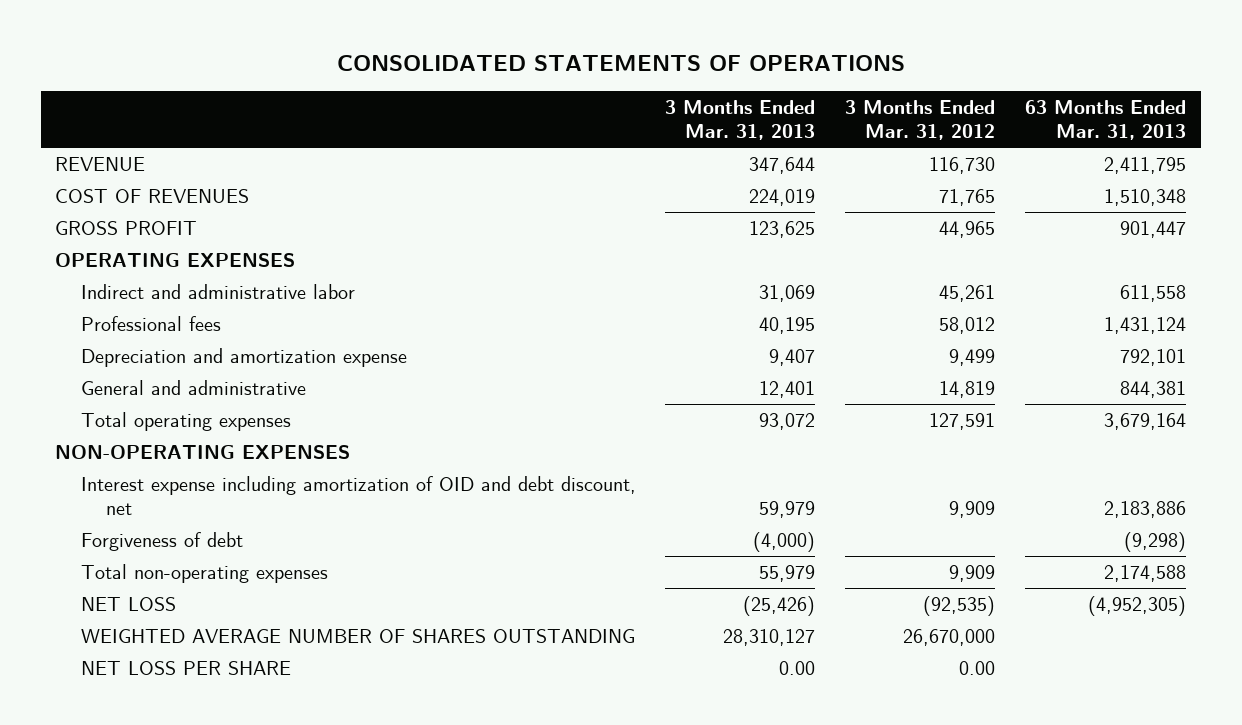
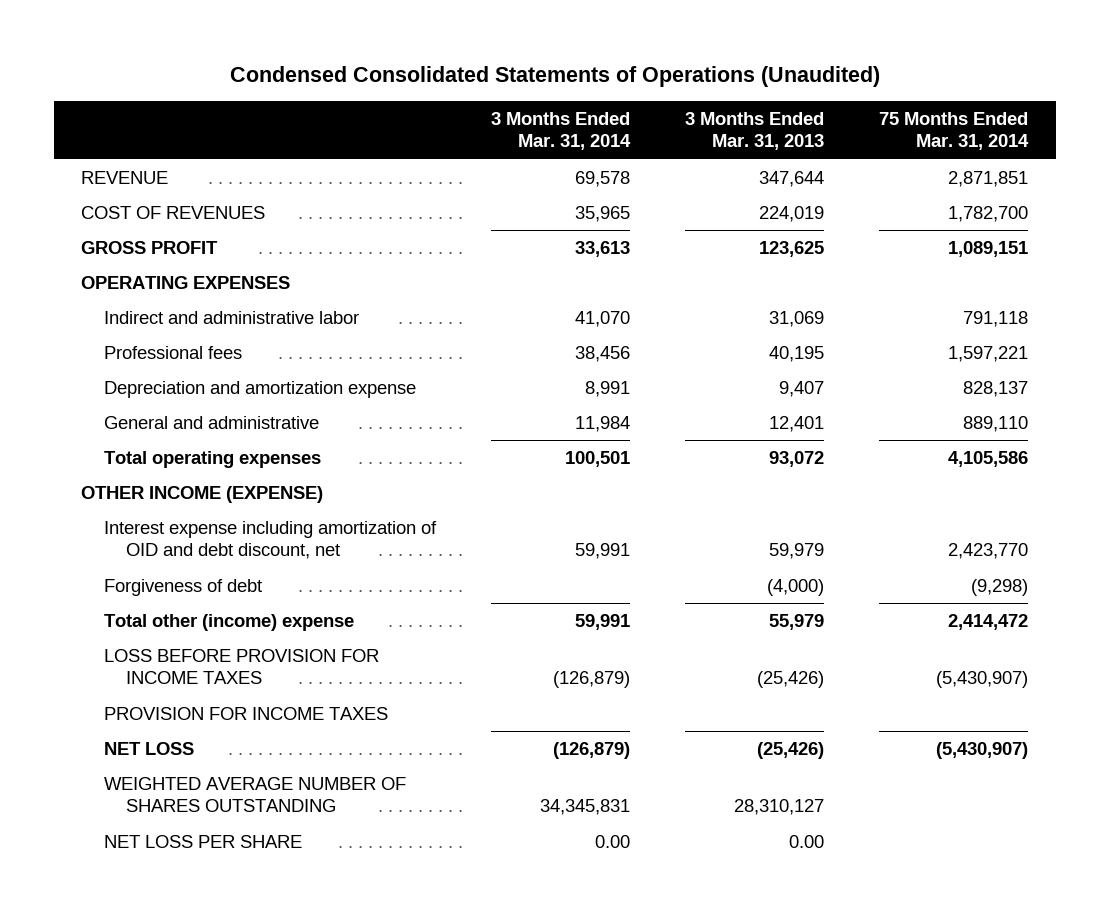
- CONSOLIDATED STATEMENTS OF OPERATIONS
+ Condensed Consolidated Statements of Operations (Unaudited)
- | 3 Months Ended Mar. 31, 2013 | 3 Months Ended Mar. 31, 2012 | 63 Months Ended Mar. 31, 2013
+ | 3 Months Ended Mar. 31, 2014 | 3 Months Ended Mar. 31, 2013 | 75 Months Ended Mar. 31, 2014
- NON-OPERATING EXPENSES
+ OTHER INCOME (EXPENSE)
- Total non-operating expenses | 55,979 | 9,909 | 2,174,588
+ Total other (income) expense | 59,991 | 55,979 | 2,414,472
+ LOSS BEFORE PROVISION FOR INCOME TAXES | (126,879) | (25,426) | (5,430,907)
+ PROVISION FOR INCOME TAXES

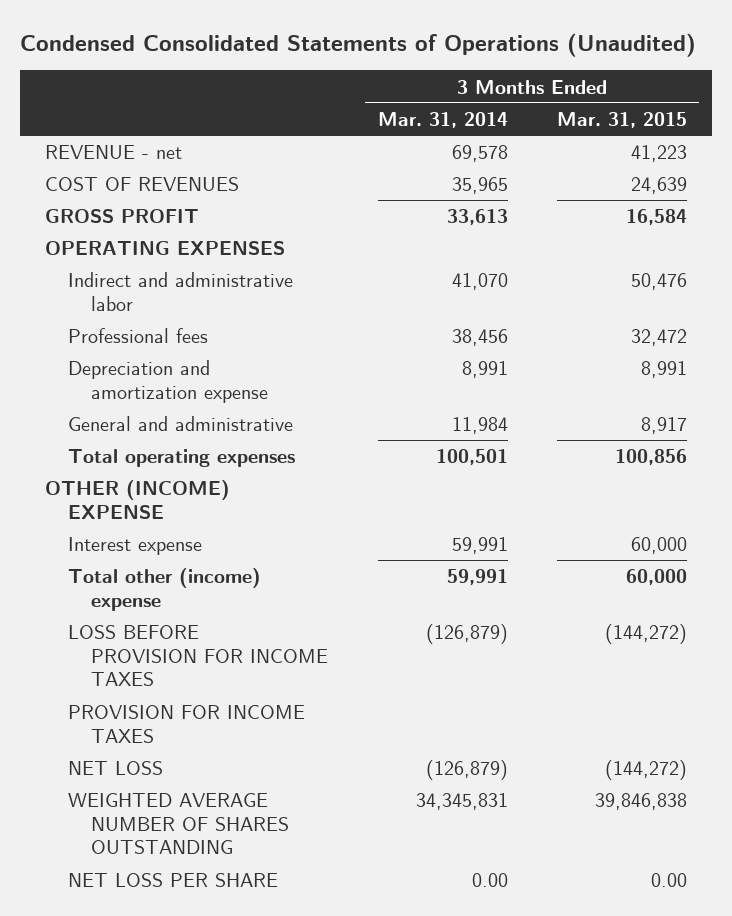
- | 3 Months Ended Mar. 31, 2014 | 3 Months Ended Mar. 31, 2013 | 75 Months Ended Mar. 31, 2014
+ | 3 Months Ended Mar. 31, 2014 | 3 Months Ended Mar. 31, 2015
- REVENUE | 69,578 | 347,644 | 2,871,851
+ REVENUE - net | 69,578 | 41,223
- OTHER INCOME (EXPENSE)
- Interest expense including amortization of OID and debt discount, net | 59,991 | 59,979 | 2,423,770
- Forgiveness of debt | | (4,000) | (9,298)
+ OTHER (INCOME) EXPENSE
+ Interest expense | 59,991 | 60,000

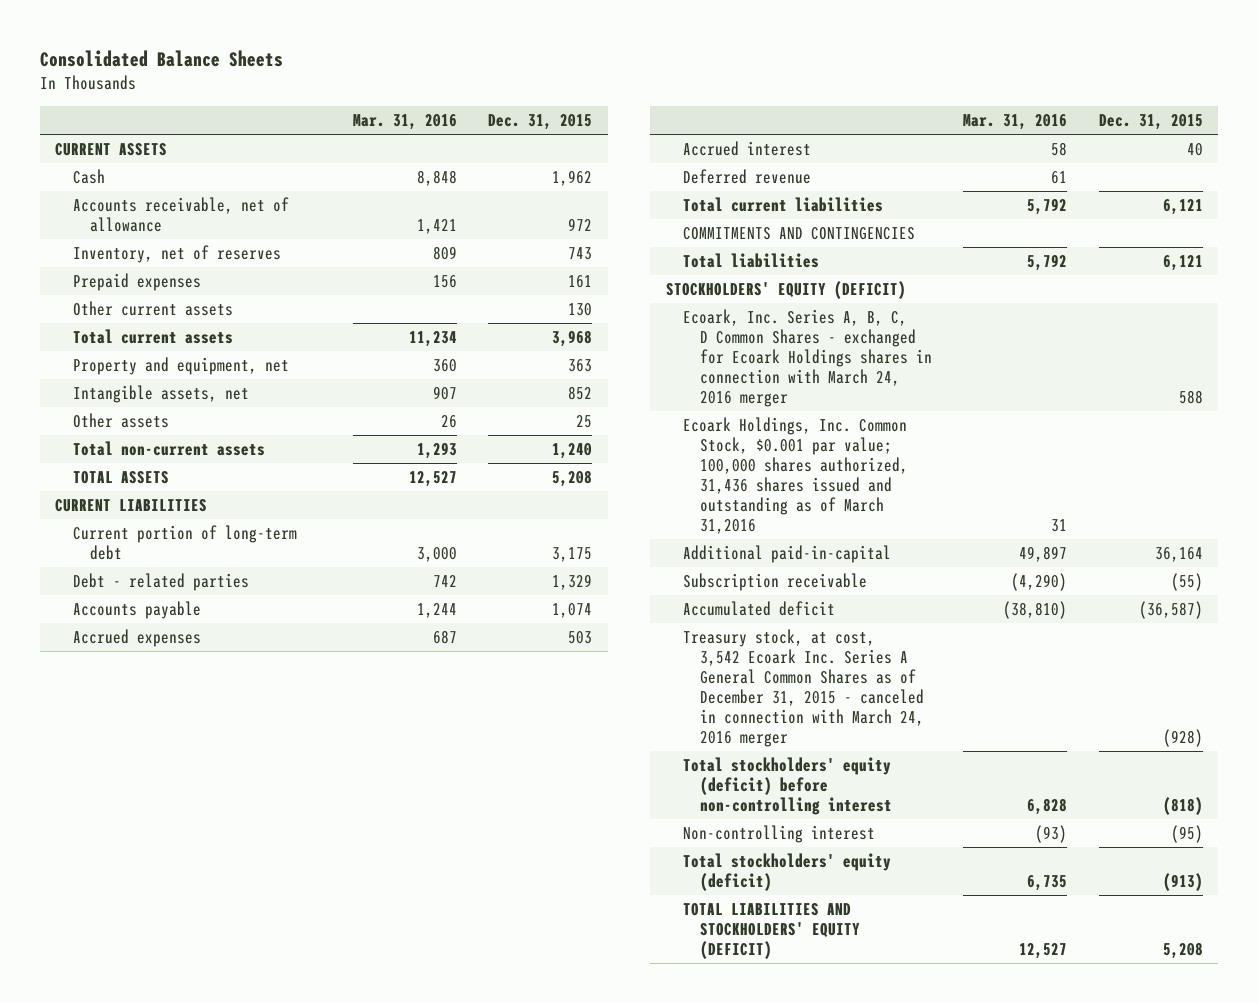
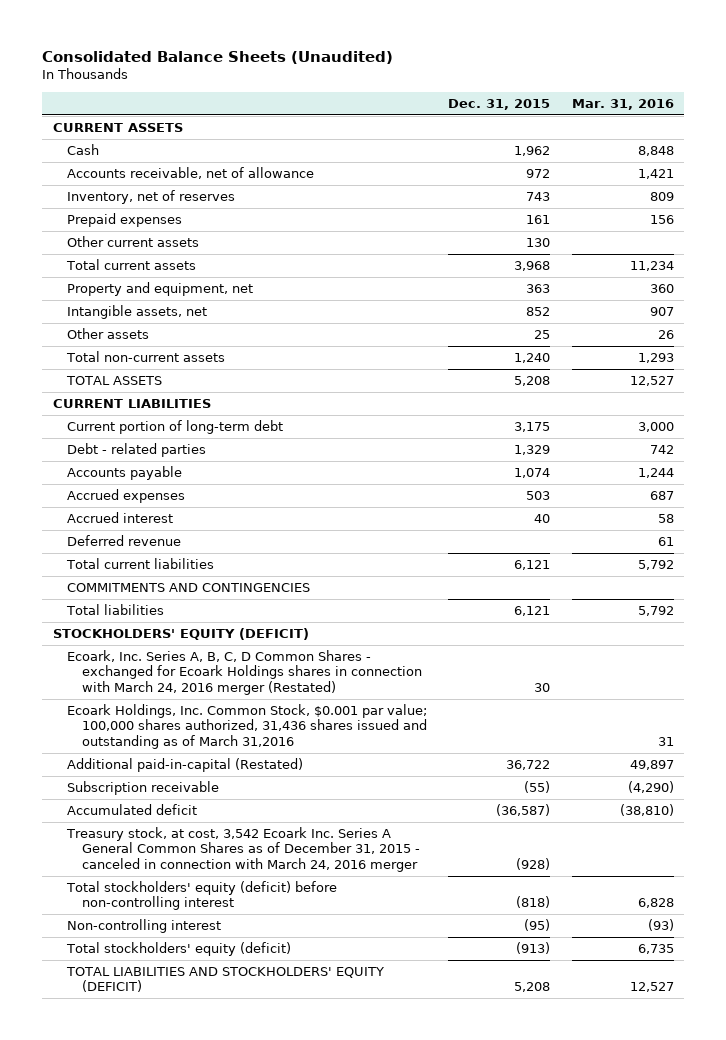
- Consolidated Balance Sheets
+ Consolidated Balance Sheets (Unaudited)
- | Mar. 31, 2016 | Dec. 31, 2015
+ | Dec. 31, 2015 | Mar. 31, 2016
- Ecoark, Inc. Series A, B, C, D Common Shares - exchanged for Ecoark Holdings shares in connection with March 24, 2016 merger | | 588
+ Ecoark, Inc. Series A, B, C, D Common Shares - exchanged for Ecoark Holdings shares in connection with March 24, 2016 merger (Restated) | 30 |
- Additional paid-in-capital | 49,897 | 36,164
+ Additional paid-in-capital (Restated) | 36,722 | 49,897

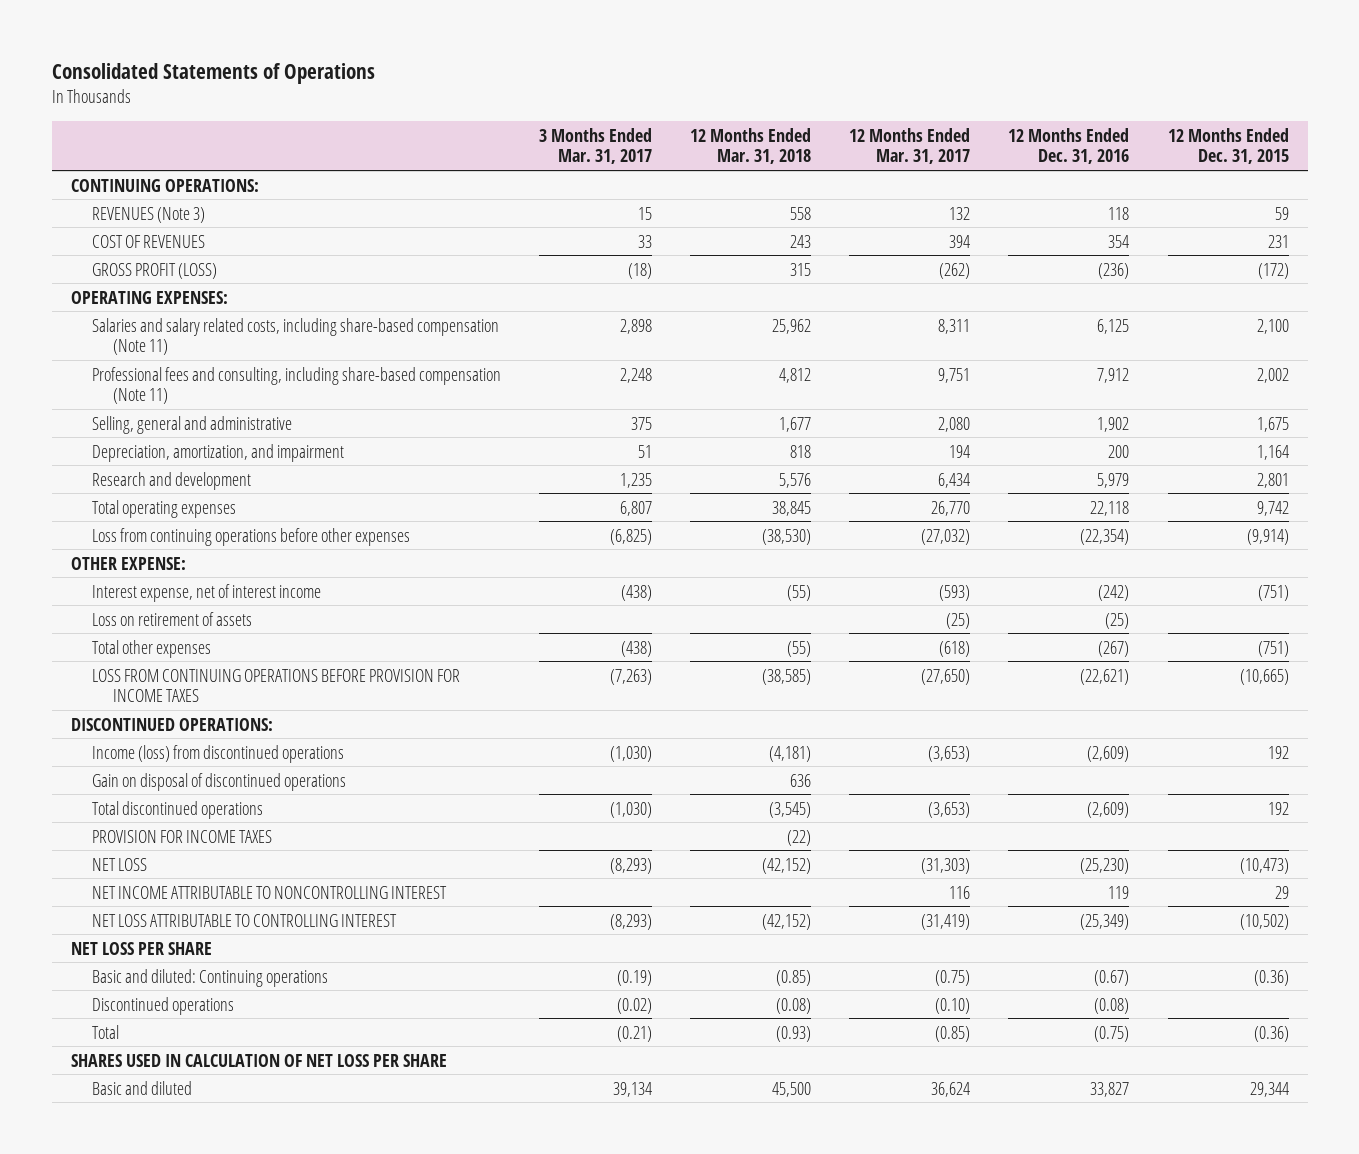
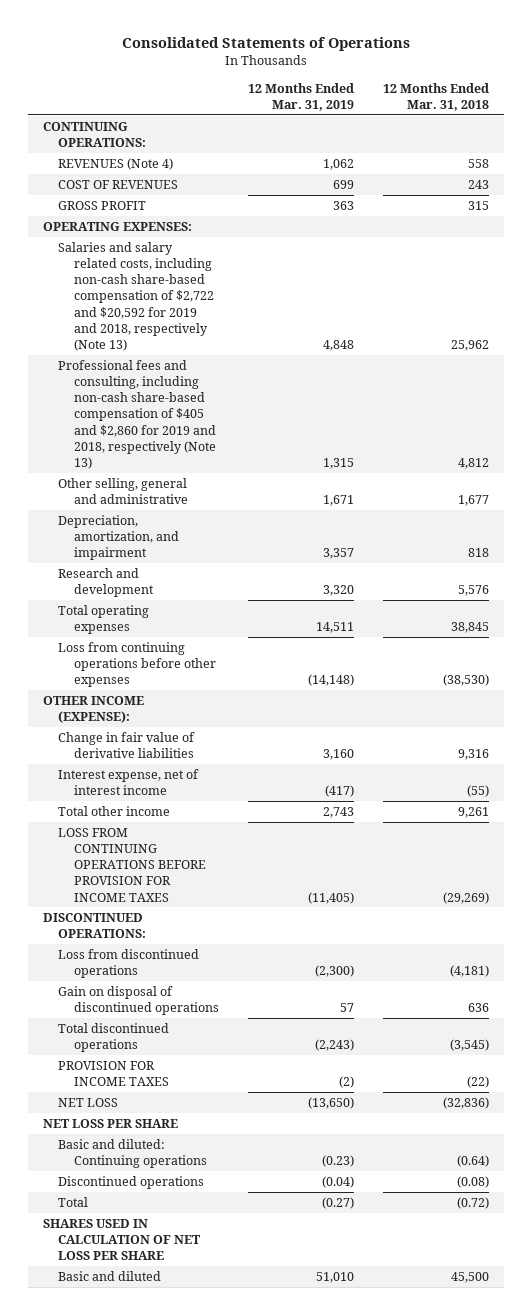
- | 3 Months Ended Mar. 31, 2017 | 12 Months Ended Mar. 31, 2018 | 12 Months Ended Mar. 31, 2017 | 12 Months Ended Dec. 31, 2016 | 12 Months Ended Dec. 31, 2015
+ | 12 Months Ended Mar. 31, 2019 | 12 Months Ended Mar. 31, 2018
- REVENUES (Note 3) | 15 | 558 | 132 | 118 | 59
+ REVENUES (Note 4) | 1,062 | 558
- GROSS PROFIT (LOSS) | (18) | 315 | (262) | (236) | (172)
+ GROSS PROFIT | 363 | 315
- Salaries and salary related costs, including share-based compensation (Note 11) | 2,898 | 25,962 | 8,311 | 6,125 | 2,100
- Professional fees and consulting, including share-based compensation (Note 11) | 2,248 | 4,812 | 9,751 | 7,912 | 2,002
- Selling, general and administrative | 375 | 1,677 | 2,080 | 1,902 | 1,675
+ Salaries and salary related costs, including non-cash share-based compensation of $2,722 and $20,592 for 2019 and 2018, respectively (Note 13) | 4,848 | 25,962
+ Professional fees and consulting, including non-cash share-based compensation of $405 and $2,860 for 2019 and 2018, respectively (Note 13) | 1,315 | 4,812
+ Other selling, general and administrative | 1,671 | 1,677
- OTHER EXPENSE:
+ OTHER INCOME (EXPENSE):
+ Change in fair value of derivative liabilities | 3,160 | 9,316
- Loss on retirement of assets | | | (25) | (25) |
- Total other expenses | (438) | (55) | (618) | (267) | (751)
- LOSS FROM CONTINUING OPERATIONS BEFORE PROVISION FOR INCOME TAXES | (7,263) | (38,585) | (27,650) | (22,621) | (10,665)
+ Total other income | 2,743 | 9,261
+ LOSS FROM CONTINUING OPERATIONS BEFORE PROVISION FOR INCOME TAXES | (11,405) | (29,269)
- Income (loss) from discontinued operations | (1,030) | (4,181) | (3,653) | (2,609) | 192
+ Loss from discontinued operations | (2,300) | (4,181)
- NET LOSS | (8,293) | (42,152) | (31,303) | (25,230) | (10,473)
- NET INCOME ATTRIBUTABLE TO NONCONTROLLING INTEREST | | | 116 | 119 | 29
- NET LOSS ATTRIBUTABLE TO CONTROLLING INTEREST | (8,293) | (42,152) | (31,419) | (25,349) | (10,502)
+ NET LOSS | (13,650) | (32,836)
- Basic and diluted: Continuing operations | (0.19) | (0.85) | (0.75) | (0.67) | (0.36)
+ Basic and diluted: Continuing operations | (0.23) | (0.64)
- Total | (0.21) | (0.93) | (0.85) | (0.75) | (0.36)
+ Total | (0.27) | (0.72)

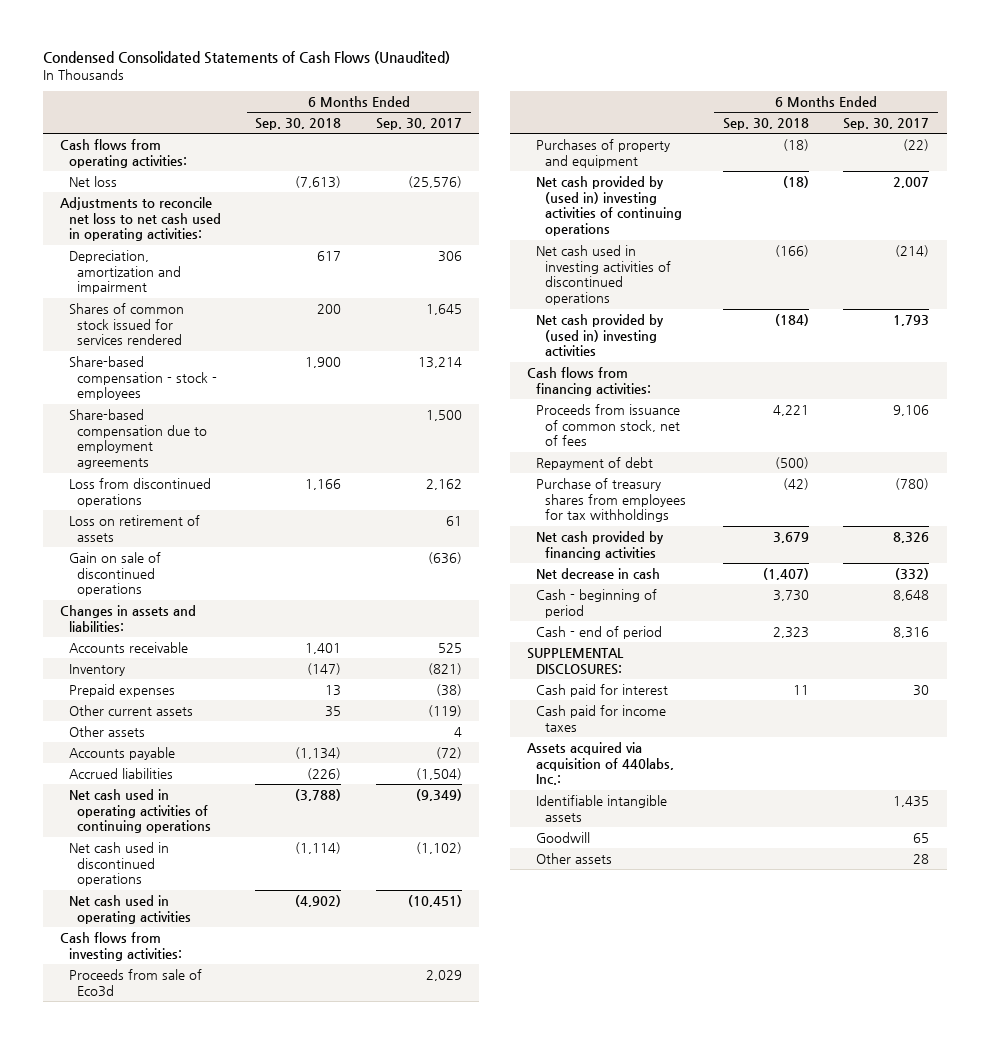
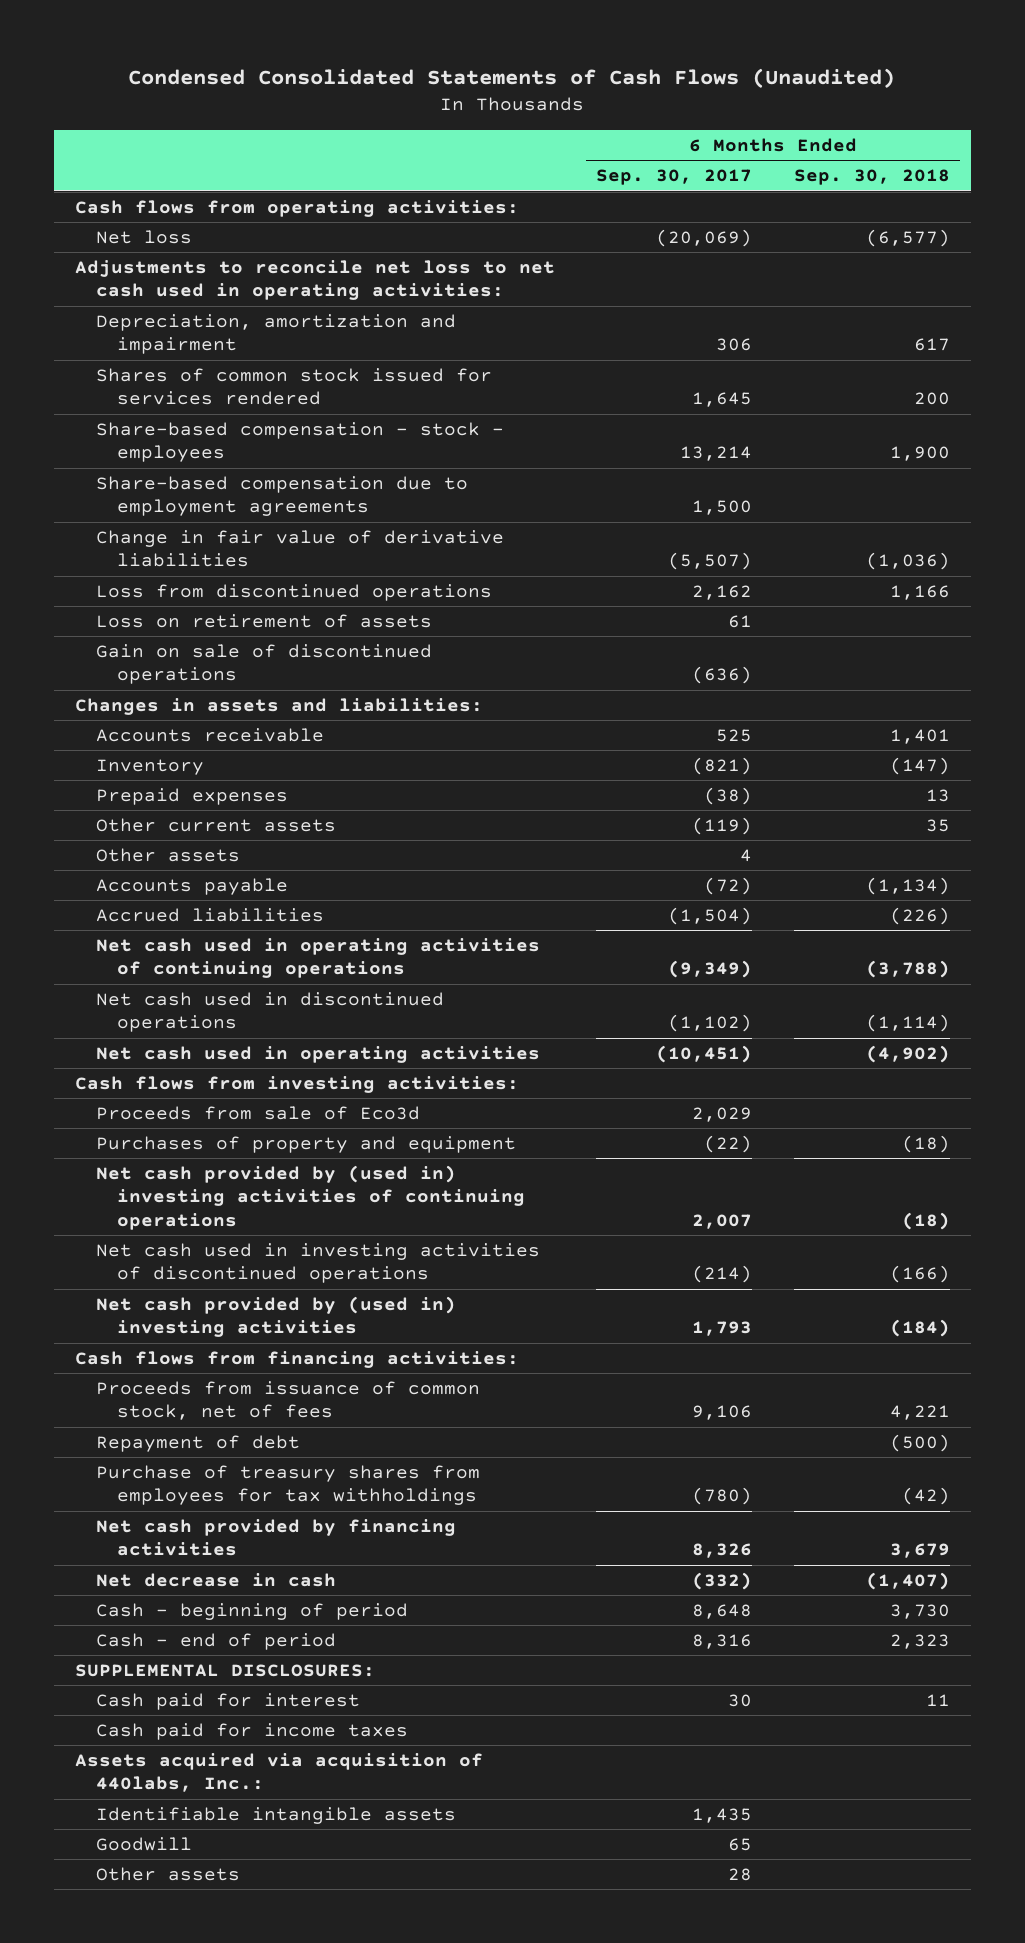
- | 6 Months Ended Sep. 30, 2018 | 6 Months Ended Sep. 30, 2017
+ | 6 Months Ended Sep. 30, 2017 | 6 Months Ended Sep. 30, 2018
- Net loss | (7,613) | (25,576)
+ Net loss | (20,069) | (6,577)
+ Change in fair value of derivative liabilities | (5,507) | (1,036)

